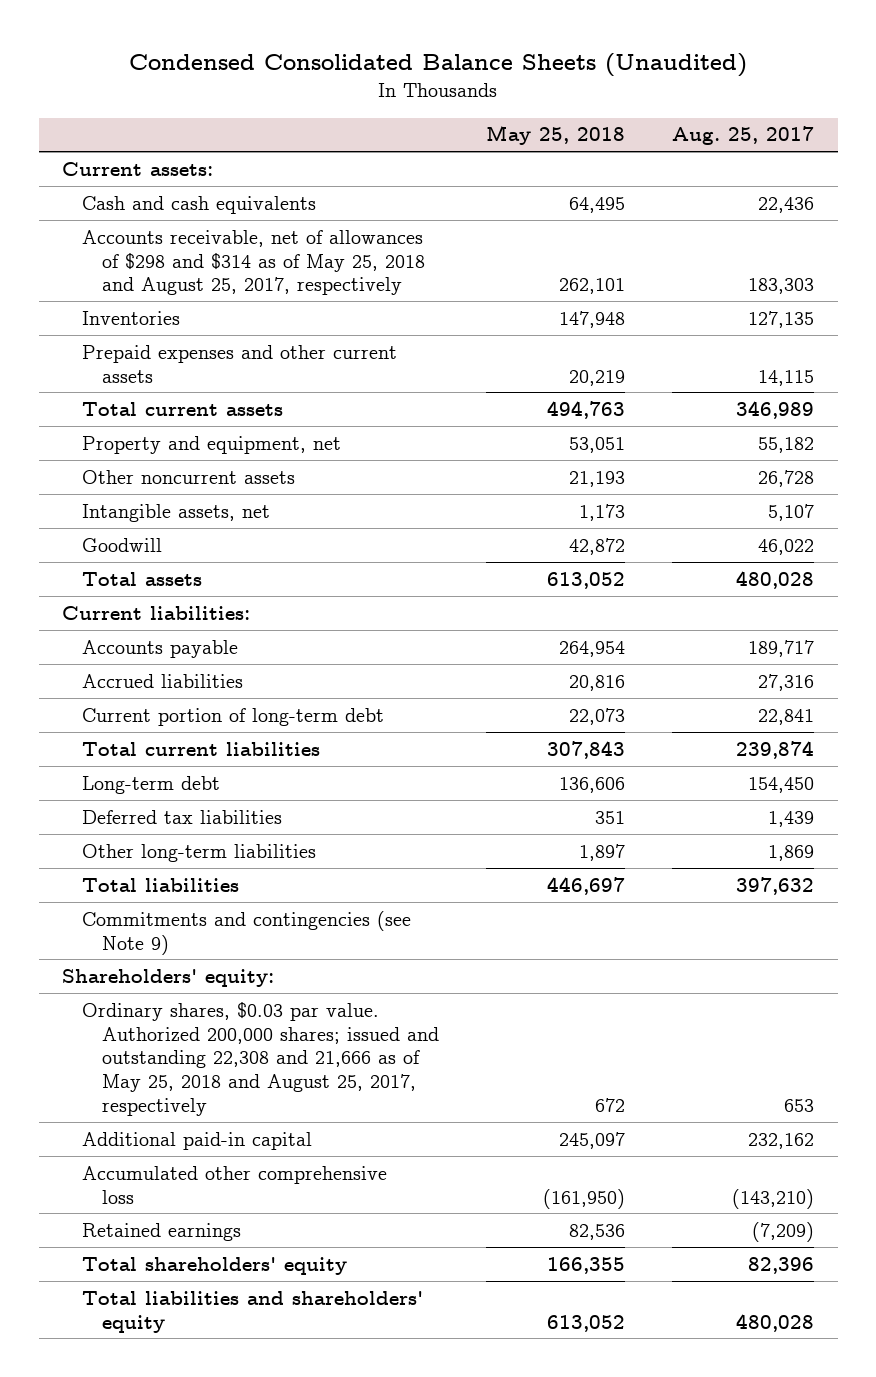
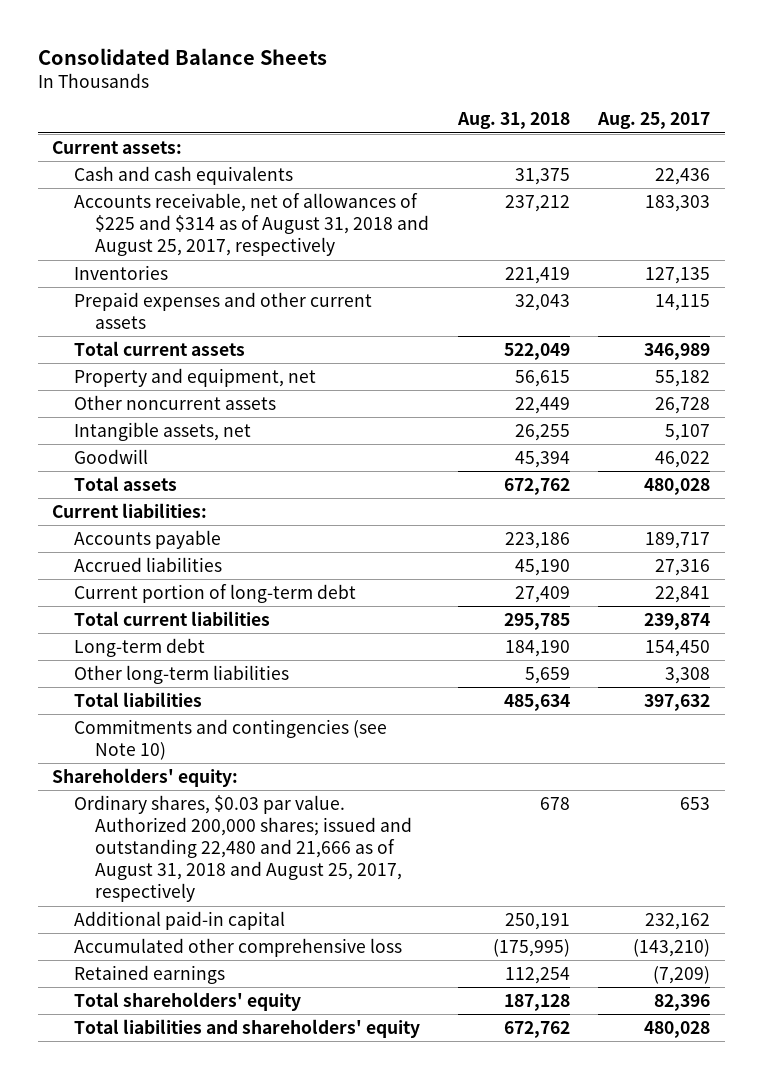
- Condensed Consolidated Balance Sheets (Unaudited)
+ Consolidated Balance Sheets
- | May 25, 2018 | Aug. 25, 2017
+ | Aug. 31, 2018 | Aug. 25, 2017
- Accounts receivable, net of allowances of $298 and $314 as of May 25, 2018 and August 25, 2017, respectively | 262,101 | 183,303
+ Accounts receivable, net of allowances of $225 and $314 as of August 31, 2018 and August 25, 2017, respectively | 237,212 | 183,303
- Deferred tax liabilities | 351 | 1,439
- Other long-term liabilities | 1,897 | 1,869
+ Other long-term liabilities | 5,659 | 3,308
- Commitments and contingencies (see Note 9)
+ Commitments and contingencies (see Note 10)
- Ordinary shares, $0.03 par value. Authorized 200,000 shares; issued and outstanding 22,308 and 21,666 as of May 25, 2018 and August 25, 2017, respectively | 672 | 653
+ Ordinary shares, $0.03 par value. Authorized 200,000 shares; issued and outstanding 22,480 and 21,666 as of August 31, 2018 and August 25, 2017, respectively | 678 | 653

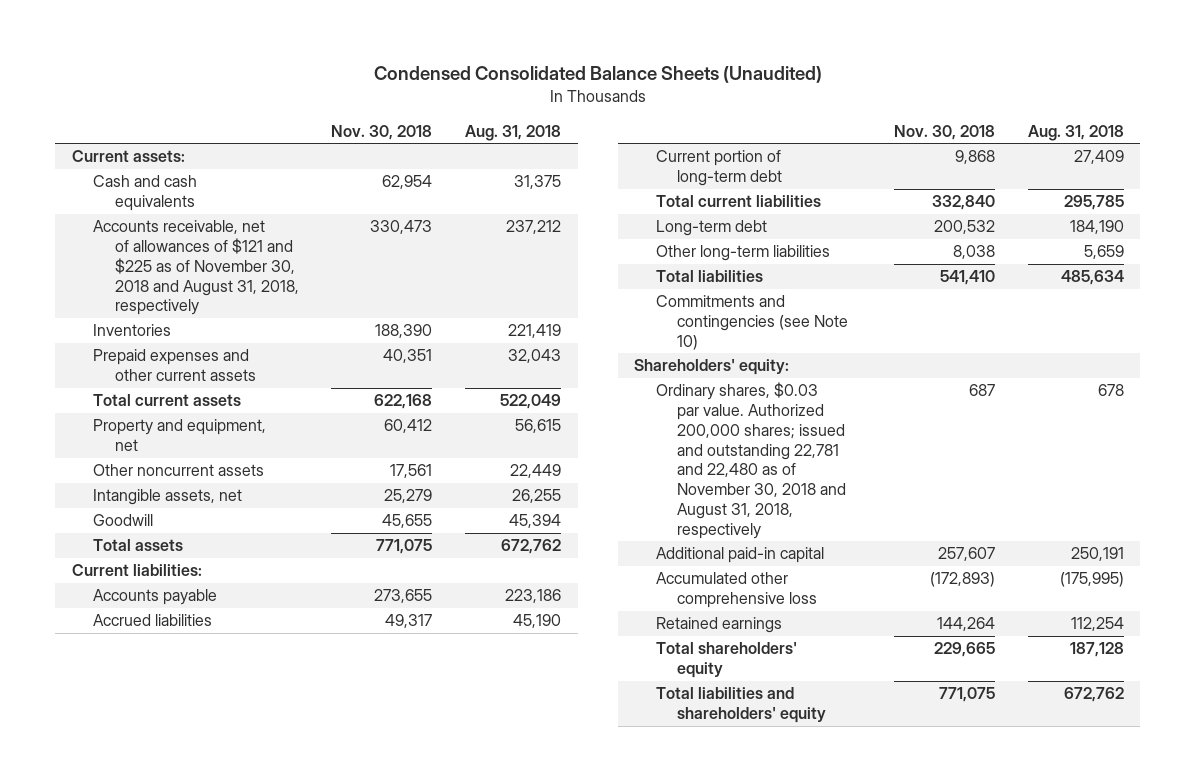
- Consolidated Balance Sheets
+ Condensed Consolidated Balance Sheets (Unaudited)
- | Aug. 31, 2018 | Aug. 25, 2017
+ | Nov. 30, 2018 | Aug. 31, 2018
- Accounts receivable, net of allowances of $225 and $314 as of August 31, 2018 and August 25, 2017, respectively | 237,212 | 183,303
+ Accounts receivable, net of allowances of $121 and $225 as of November 30, 2018 and August 31, 2018, respectively | 330,473 | 237,212
- Ordinary shares, $0.03 par value. Authorized 200,000 shares; issued and outstanding 22,480 and 21,666 as of August 31, 2018 and August 25, 2017, respectively | 678 | 653
+ Ordinary shares, $0.03 par value. Authorized 200,000 shares; issued and outstanding 22,781 and 22,480 as of November 30, 2018 and August 31, 2018, respectively | 687 | 678

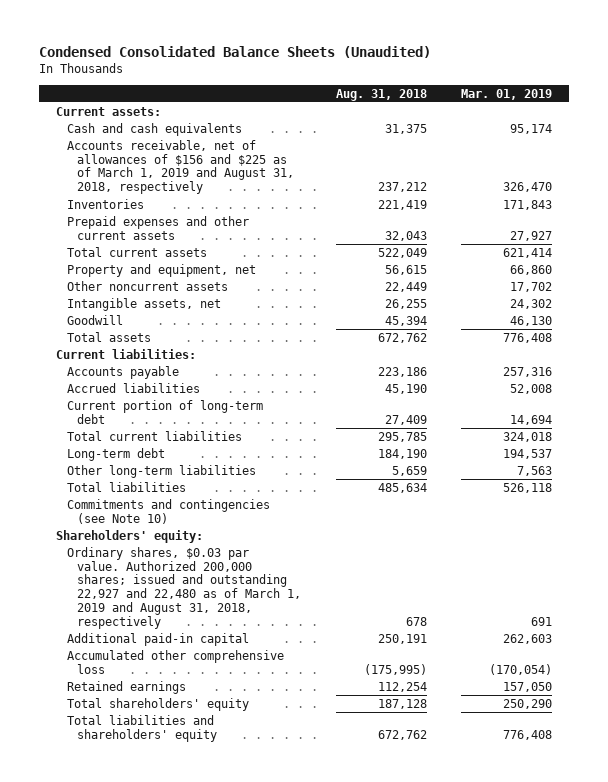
- | Nov. 30, 2018 | Aug. 31, 2018
+ | Aug. 31, 2018 | Mar. 01, 2019
- Accounts receivable, net of allowances of $121 and $225 as of November 30, 2018 and August 31, 2018, respectively | 330,473 | 237,212
+ Accounts receivable, net of allowances of $156 and $225 as of March 1, 2019 and August 31, 2018, respectively | 237,212 | 326,470
- Ordinary shares, $0.03 par value. Authorized 200,000 shares; issued and outstanding 22,781 and 22,480 as of November 30, 2018 and August 31, 2018, respectively | 687 | 678
+ Ordinary shares, $0.03 par value. Authorized 200,000 shares; issued and outstanding 22,927 and 22,480 as of March 1, 2019 and August 31, 2018, respectively | 678 | 691

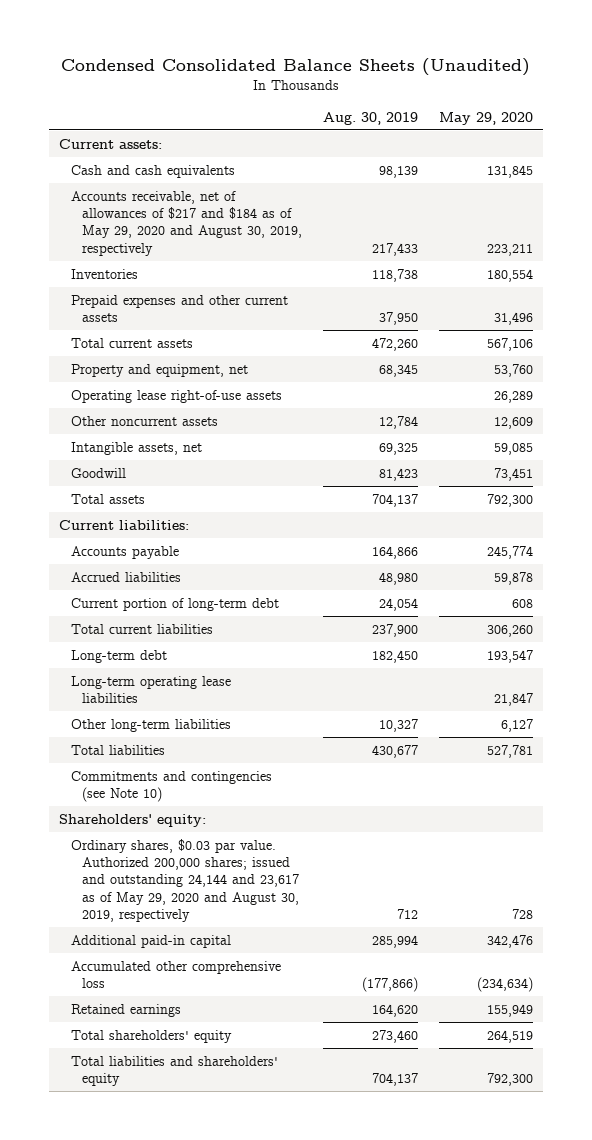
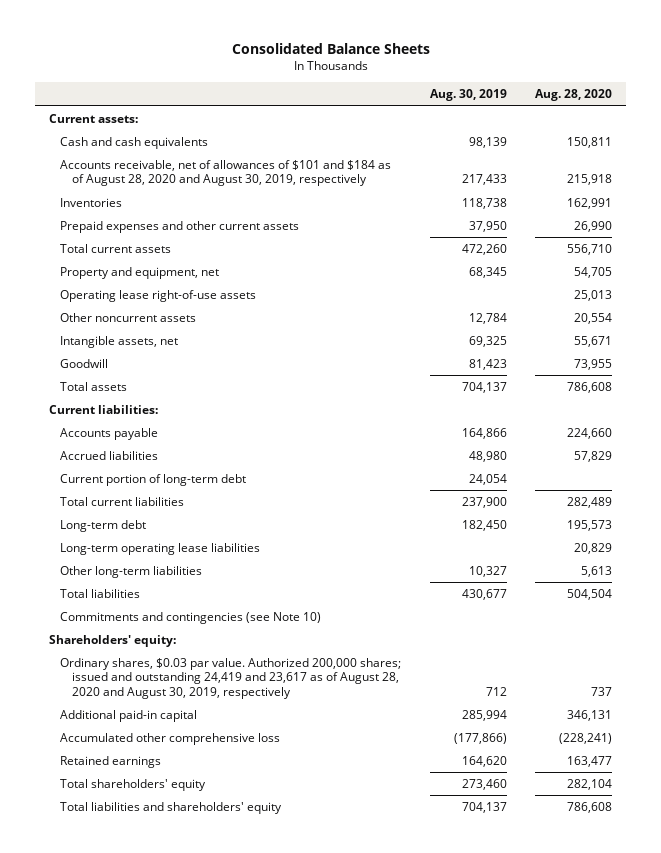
- Condensed Consolidated Balance Sheets (Unaudited)
+ Consolidated Balance Sheets
- | Aug. 30, 2019 | May 29, 2020
+ | Aug. 30, 2019 | Aug. 28, 2020
- Accounts receivable, net of allowances of $217 and $184 as of May 29, 2020 and August 30, 2019, respectively | 217,433 | 223,211
+ Accounts receivable, net of allowances of $101 and $184 as of August 28, 2020 and August 30, 2019, respectively | 217,433 | 215,918
- Ordinary shares, $0.03 par value. Authorized 200,000 shares; issued and outstanding 24,144 and 23,617 as of May 29, 2020 and August 30, 2019, respectively | 712 | 728
+ Ordinary shares, $0.03 par value. Authorized 200,000 shares; issued and outstanding 24,419 and 23,617 as of August 28, 2020 and August 30, 2019, respectively | 712 | 737

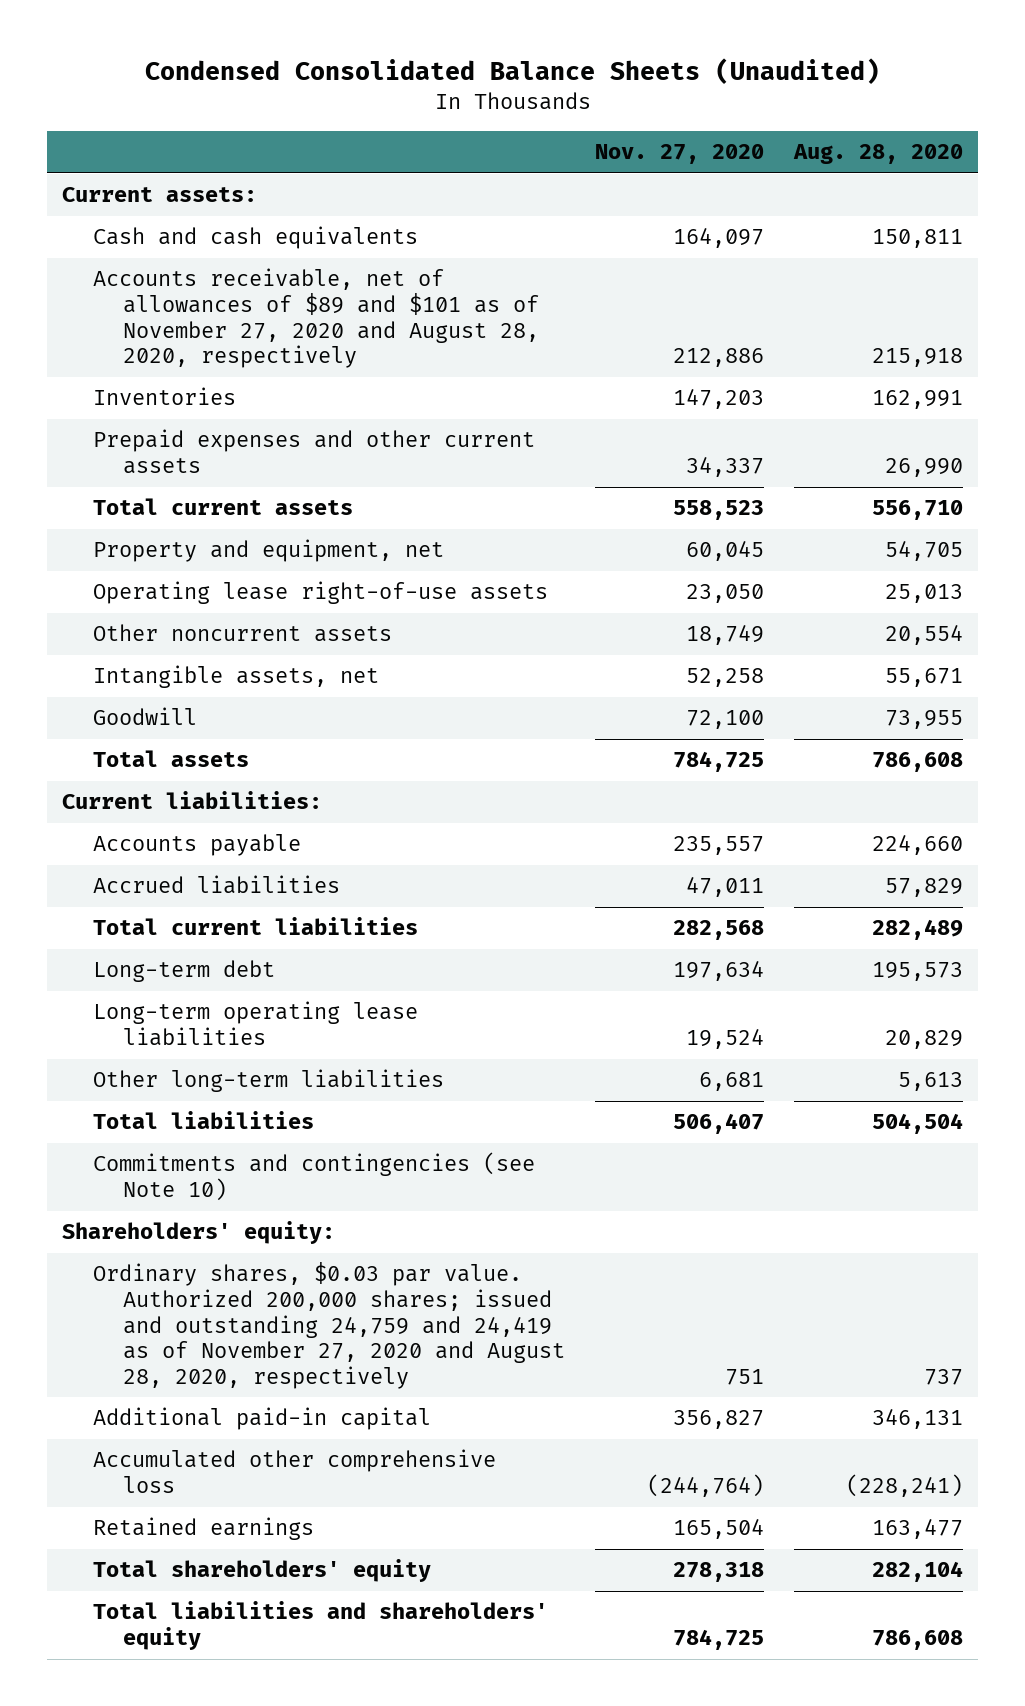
- Consolidated Balance Sheets
+ Condensed Consolidated Balance Sheets (Unaudited)
- | Aug. 30, 2019 | Aug. 28, 2020
+ | Nov. 27, 2020 | Aug. 28, 2020
- Accounts receivable, net of allowances of $101 and $184 as of August 28, 2020 and August 30, 2019, respectively | 217,433 | 215,918
+ Accounts receivable, net of allowances of $89 and $101 as of November 27, 2020 and August 28, 2020, respectively | 212,886 | 215,918
- Current portion of long-term debt | 24,054 |
- Ordinary shares, $0.03 par value. Authorized 200,000 shares; issued and outstanding 24,419 and 23,617 as of August 28, 2020 and August 30, 2019, respectively | 712 | 737
+ Ordinary shares, $0.03 par value. Authorized 200,000 shares; issued and outstanding 24,759 and 24,419 as of November 27, 2020 and August 28, 2020, respectively | 751 | 737

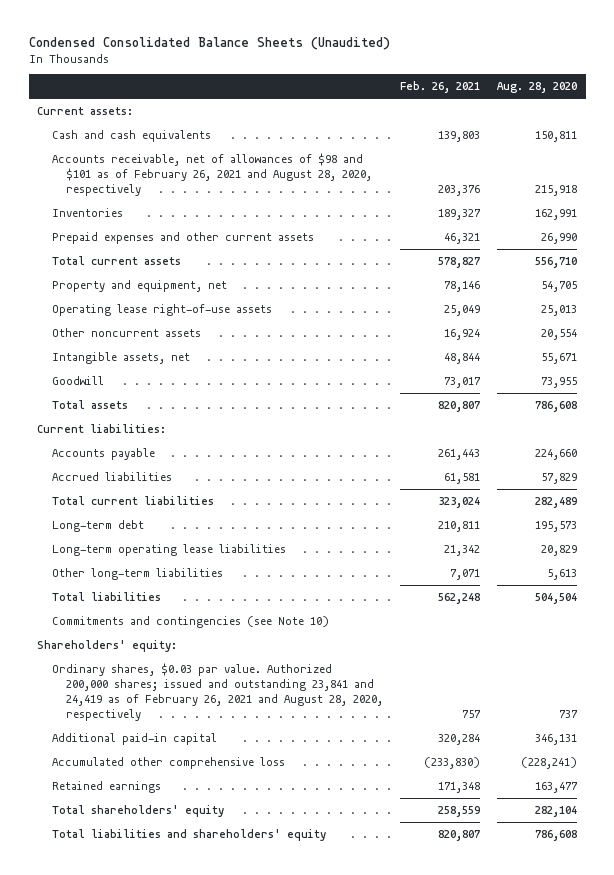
- | Nov. 27, 2020 | Aug. 28, 2020
+ | Feb. 26, 2021 | Aug. 28, 2020
- Accounts receivable, net of allowances of $89 and $101 as of November 27, 2020 and August 28, 2020, respectively | 212,886 | 215,918
+ Accounts receivable, net of allowances of $98 and $101 as of February 26, 2021 and August 28, 2020, respectively | 203,376 | 215,918
- Ordinary shares, $0.03 par value. Authorized 200,000 shares; issued and outstanding 24,759 and 24,419 as of November 27, 2020 and August 28, 2020, respectively | 751 | 737
+ Ordinary shares, $0.03 par value. Authorized 200,000 shares; issued and outstanding 23,841 and 24,419 as of February 26, 2021 and August 28, 2020, respectively | 757 | 737

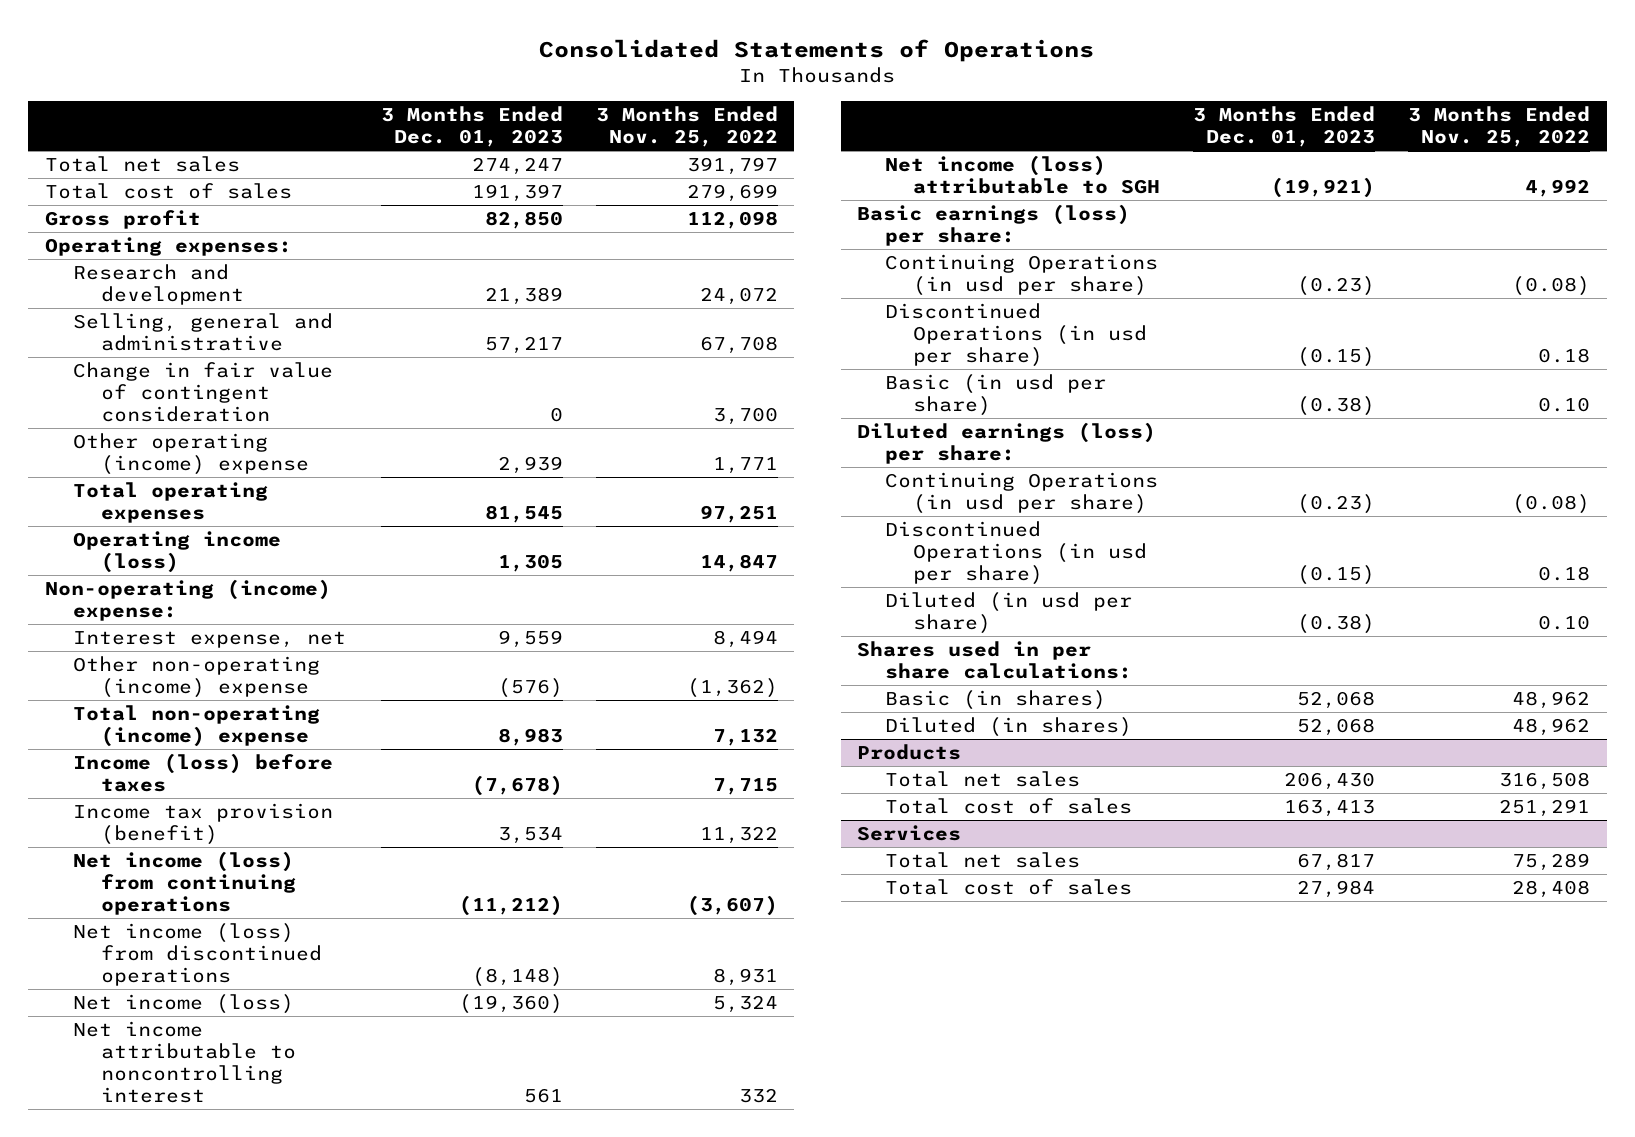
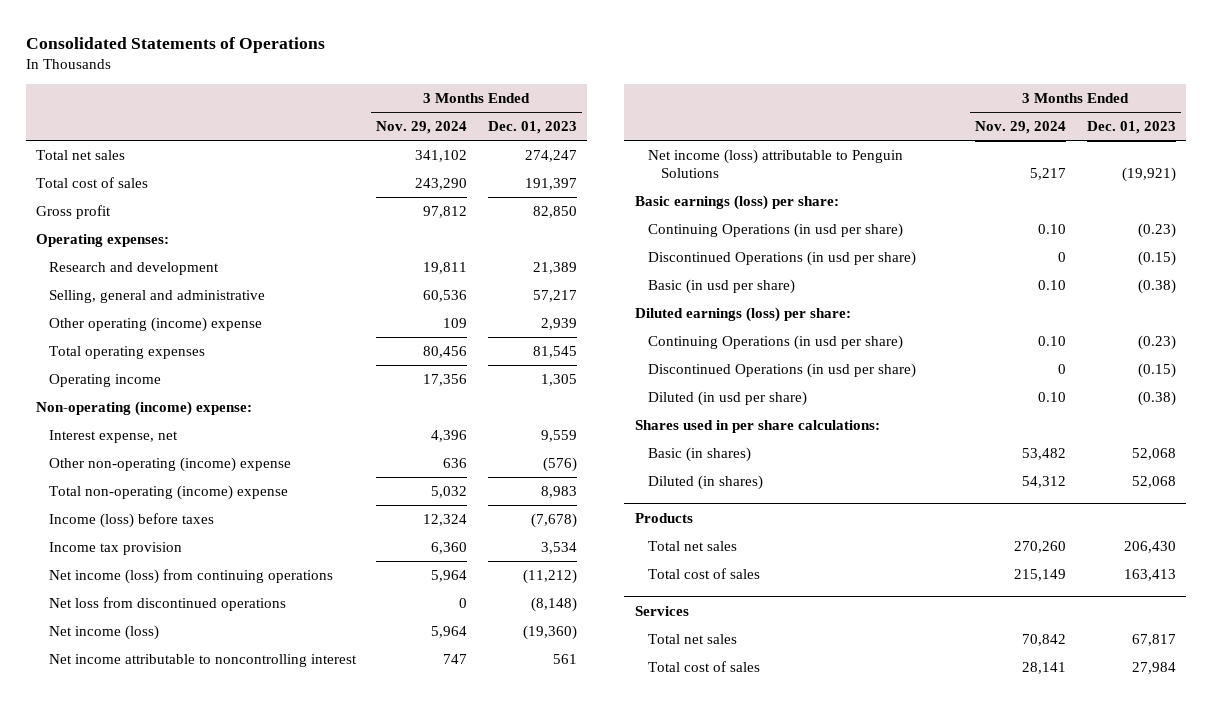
- | 3 Months Ended Dec. 01, 2023 | 3 Months Ended Nov. 25, 2022
+ | 3 Months Ended Nov. 29, 2024 | 3 Months Ended Dec. 01, 2023
- Change in fair value of contingent consideration | 0 | 3,700
- Operating income (loss) | 1,305 | 14,847
+ Operating income | 17,356 | 1,305
- Income tax provision (benefit) | 3,534 | 11,322
+ Income tax provision | 6,360 | 3,534
- Net income (loss) from discontinued operations | (8,148) | 8,931
+ Net loss from discontinued operations | 0 | (8,148)
- Net income (loss) attributable to SGH | (19,921) | 4,992
+ Net income (loss) attributable to Penguin Solutions | 5,217 | (19,921)

